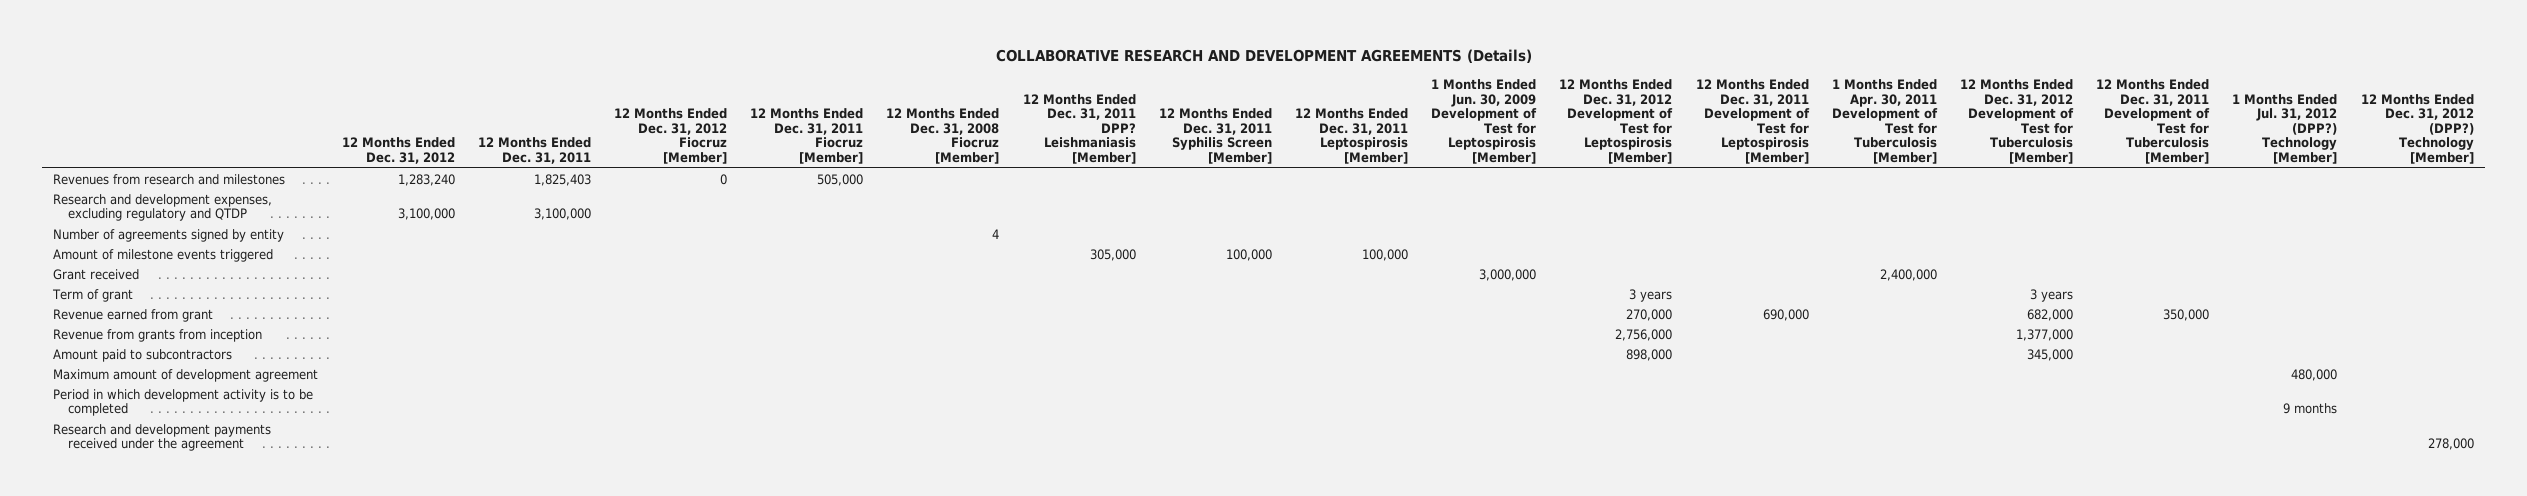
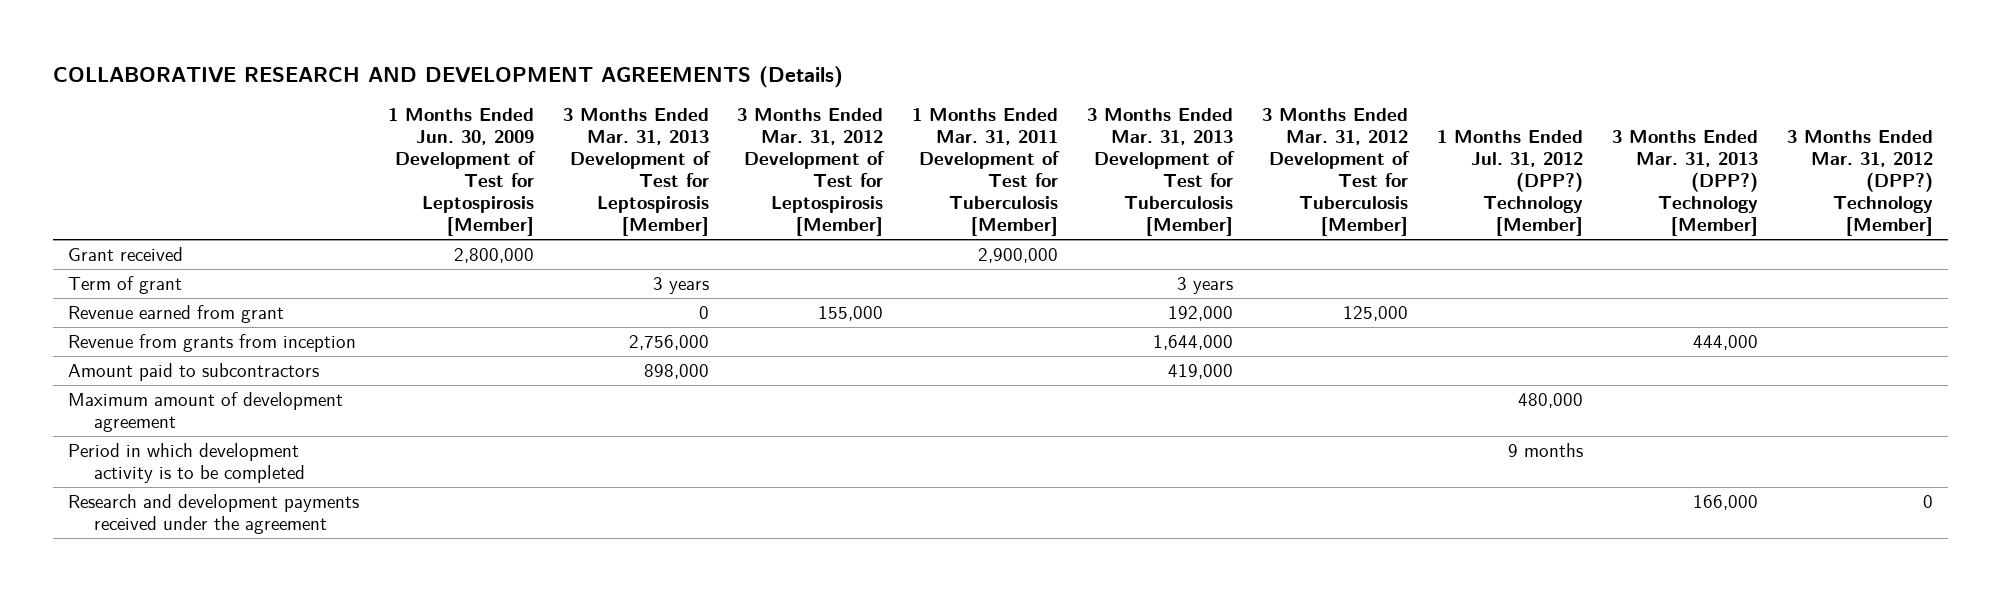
- | 12 Months Ended Dec. 31, 2012 | 12 Months Ended Dec. 31, 2011 | 12 Months Ended Dec. 31, 2012 Fiocruz [Member] | 12 Months Ended Dec. 31, 2011 Fiocruz [Member] | 12 Months Ended Dec. 31, 2008 Fiocruz [Member] | 12 Months Ended Dec. 31, 2011 DPP? Leishmaniasis [Member] | 12 Months Ended Dec. 31, 2011 Syphilis Screen [Member] | 12 Months Ended Dec. 31, 2011 Leptospirosis [Member] | 1 Months Ended Jun. 30, 2009 Development of Test for Leptospirosis [Member] | 12 Months Ended Dec. 31, 2012 Development of Test for Leptospirosis [Member] | 12 Months Ended Dec. 31, 2011 Development of Test for Leptospirosis [Member] | 1 Months Ended Apr. 30, 2011 Development of Test for Tuberculosis [Member] | 12 Months Ended Dec. 31, 2012 Development of Test for Tuberculosis [Member] | 12 Months Ended Dec. 31, 2011 Development of Test for Tuberculosis [Member] | 1 Months Ended Jul. 31, 2012 (DPP?) Technology [Member] | 12 Months Ended Dec. 31, 2012 (DPP?) Technology [Member]
+ | 1 Months Ended Jun. 30, 2009 Development of Test for Leptospirosis [Member] | 3 Months Ended Mar. 31, 2013 Development of Test for Leptospirosis [Member] | 3 Months Ended Mar. 31, 2012 Development of Test for Leptospirosis [Member] | 1 Months Ended Mar. 31, 2011 Development of Test for Tuberculosis [Member] | 3 Months Ended Mar. 31, 2013 Development of Test for Tuberculosis [Member] | 3 Months Ended Mar. 31, 2012 Development of Test for Tuberculosis [Member] | 1 Months Ended Jul. 31, 2012 (DPP?) Technology [Member] | 3 Months Ended Mar. 31, 2013 (DPP?) Technology [Member] | 3 Months Ended Mar. 31, 2012 (DPP?) Technology [Member]
- Revenues from research and milestones | 1,283,240 | 1,825,403 | 0 | 505,000 | | | | | | | | | | | |
- Research and development expenses, excluding regulatory and QTDP | 3,100,000 | 3,100,000 | | | | | | | | | | | | | |
- Number of agreements signed by entity | | | | | 4 | | | | | | | | | | |
- Amount of milestone events triggered | | | | | | 305,000 | 100,000 | 100,000 | | | | | | | |
- Grant received | | | | | | | | | 3,000,000 | | | 2,400,000 | | | |
+ Grant received | 2,800,000 | | | 2,900,000 | | | | |

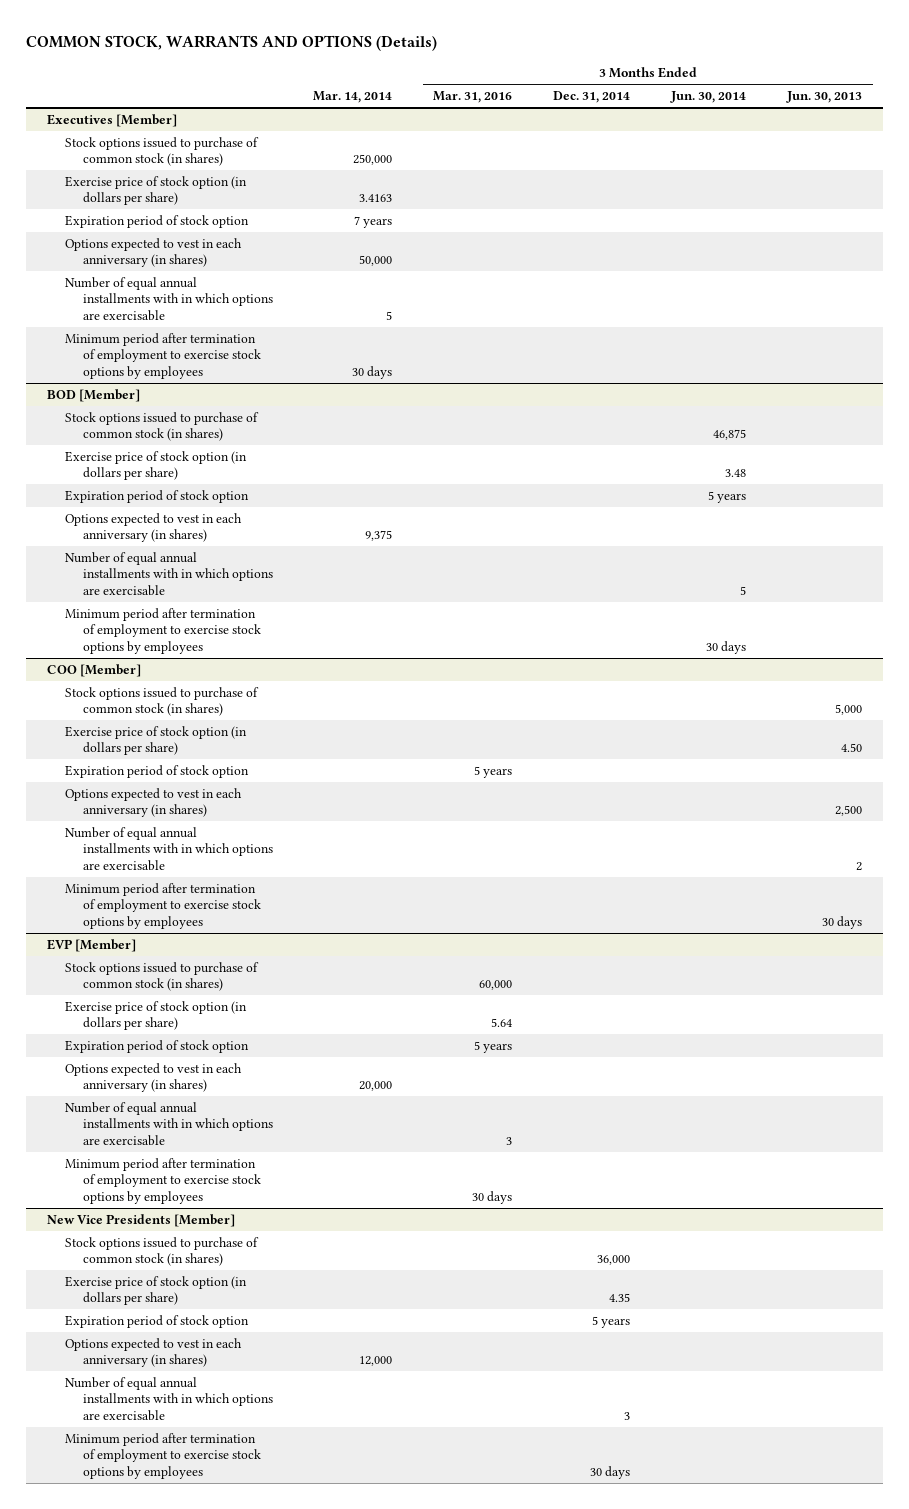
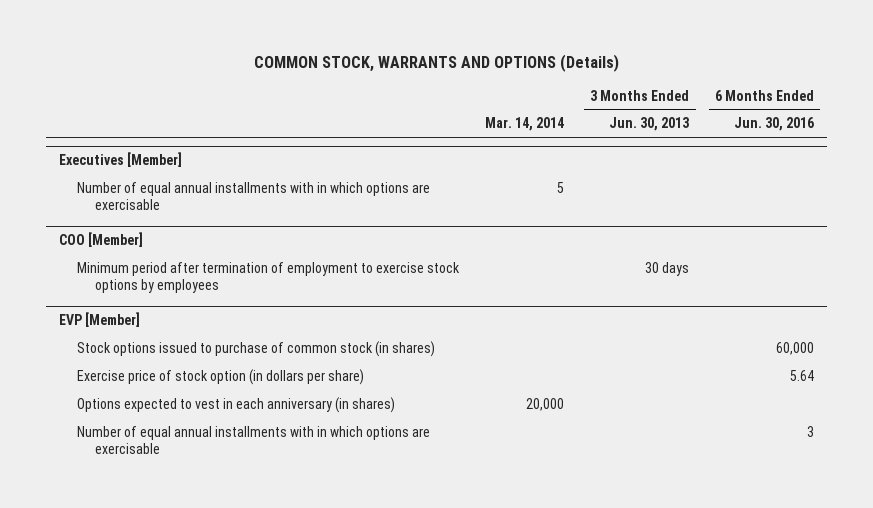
- | Mar. 14, 2014 | 3 Months Ended Mar. 31, 2016 | 3 Months Ended Dec. 31, 2014 | 3 Months Ended Jun. 30, 2014 | 3 Months Ended Jun. 30, 2013
+ | Mar. 14, 2014 | 3 Months Ended Jun. 30, 2013 | 6 Months Ended Jun. 30, 2016
@ Executives [Member]
- Stock options issued to purchase of common stock (in shares) | 250,000 | | | |
- Exercise price of stock option (in dollars per share) | 3.4163 | | | |
- Expiration period of stock option | 7 years | | | |
- Options expected to vest in each anniversary (in shares) | 50,000 | | | |
- Minimum period after termination of employment to exercise stock options by employees | 30 days | | | |
- BOD [Member]
- Stock options issued to purchase of common stock (in shares) | | | | 46,875 |
- Exercise price of stock option (in dollars per share) | | | | 3.48 |
- Expiration period of stock option | | | | 5 years |
- Options expected to vest in each anniversary (in shares) | 9,375 | | | |
- Number of equal annual installments with in which options are exercisable | | | | 5 |
- Minimum period after termination of employment to exercise stock options by employees | | | | 30 days |
@ COO [Member]
- Stock options issued to purchase of common stock (in shares) | | | | | 5,000
- Exercise price of stock option (in dollars per share) | | | | | 4.50
- Expiration period of stock option | | 5 years | | |
- Options expected to vest in each anniversary (in shares) | | | | | 2,500
- Number of equal annual installments with in which options are exercisable | | | | | 2
@ EVP [Member]
- Expiration period of stock option | | 5 years | | |
- Minimum period after termination of employment to exercise stock options by employees | | 30 days | | |
- New Vice Presidents [Member]
- Stock options issued to purchase of common stock (in shares) | | | 36,000 | |
- Exercise price of stock option (in dollars per share) | | | 4.35 | |
- Expiration period of stock option | | | 5 years | |
- Options expected to vest in each anniversary (in shares) | 12,000 | | | |
- Number of equal annual installments with in which options are exercisable | | | 3 | |
- Minimum period after termination of employment to exercise stock options by employees | | | 30 days | |

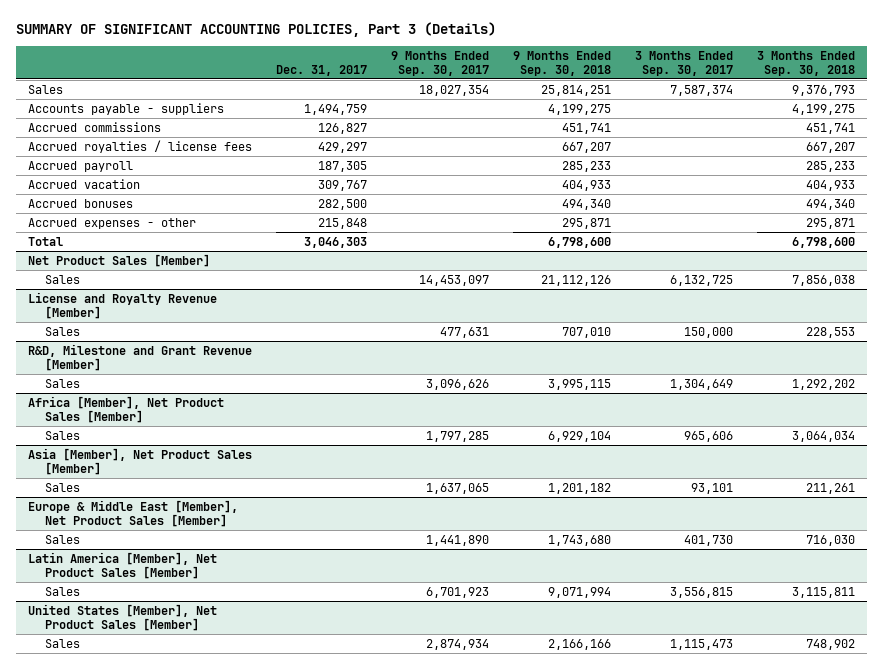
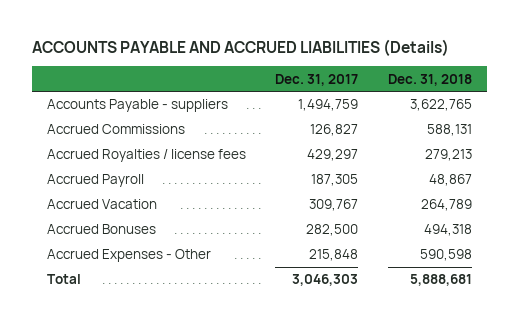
- SUMMARY OF SIGNIFICANT ACCOUNTING POLICIES, Part 3 (Details)
+ ACCOUNTS PAYABLE AND ACCRUED LIABILITIES (Details)
- | Dec. 31, 2017 | 9 Months Ended Sep. 30, 2017 | 9 Months Ended Sep. 30, 2018 | 3 Months Ended Sep. 30, 2017 | 3 Months Ended Sep. 30, 2018
+ | Dec. 31, 2017 | Dec. 31, 2018
- Sales | | 18,027,354 | 25,814,251 | 7,587,374 | 9,376,793
- Accounts payable - suppliers | 1,494,759 | | 4,199,275 | | 4,199,275
- Accrued commissions | 126,827 | | 451,741 | | 451,741
- Accrued royalties / license fees | 429,297 | | 667,207 | | 667,207
- Accrued payroll | 187,305 | | 285,233 | | 285,233
- Accrued vacation | 309,767 | | 404,933 | | 404,933
- Accrued bonuses | 282,500 | | 494,340 | | 494,340
- Accrued expenses - other | 215,848 | | 295,871 | | 295,871
+ Accounts Payable - suppliers | 1,494,759 | 3,622,765
+ Accrued Commissions | 126,827 | 588,131
+ Accrued Royalties / license fees | 429,297 | 279,213
+ Accrued Payroll | 187,305 | 48,867
+ Accrued Vacation | 309,767 | 264,789
+ Accrued Bonuses | 282,500 | 494,318
+ Accrued Expenses - Other | 215,848 | 590,598
- Net Product Sales [Member]
- Sales | | 14,453,097 | 21,112,126 | 6,132,725 | 7,856,038
- License and Royalty Revenue [Member]
- Sales | | 477,631 | 707,010 | 150,000 | 228,553
- R&D, Milestone and Grant Revenue [Member]
- Sales | | 3,096,626 | 3,995,115 | 1,304,649 | 1,292,202
- Africa [Member], Net Product Sales [Member]
- Sales | | 1,797,285 | 6,929,104 | 965,606 | 3,064,034
- Asia [Member], Net Product Sales [Member]
- Sales | | 1,637,065 | 1,201,182 | 93,101 | 211,261
- Europe & Middle East [Member], Net Product Sales [Member]
- Sales | | 1,441,890 | 1,743,680 | 401,730 | 716,030
- Latin America [Member], Net Product Sales [Member]
- Sales | | 6,701,923 | 9,071,994 | 3,556,815 | 3,115,811
- United States [Member], Net Product Sales [Member]
- Sales | | 2,874,934 | 2,166,166 | 1,115,473 | 748,902

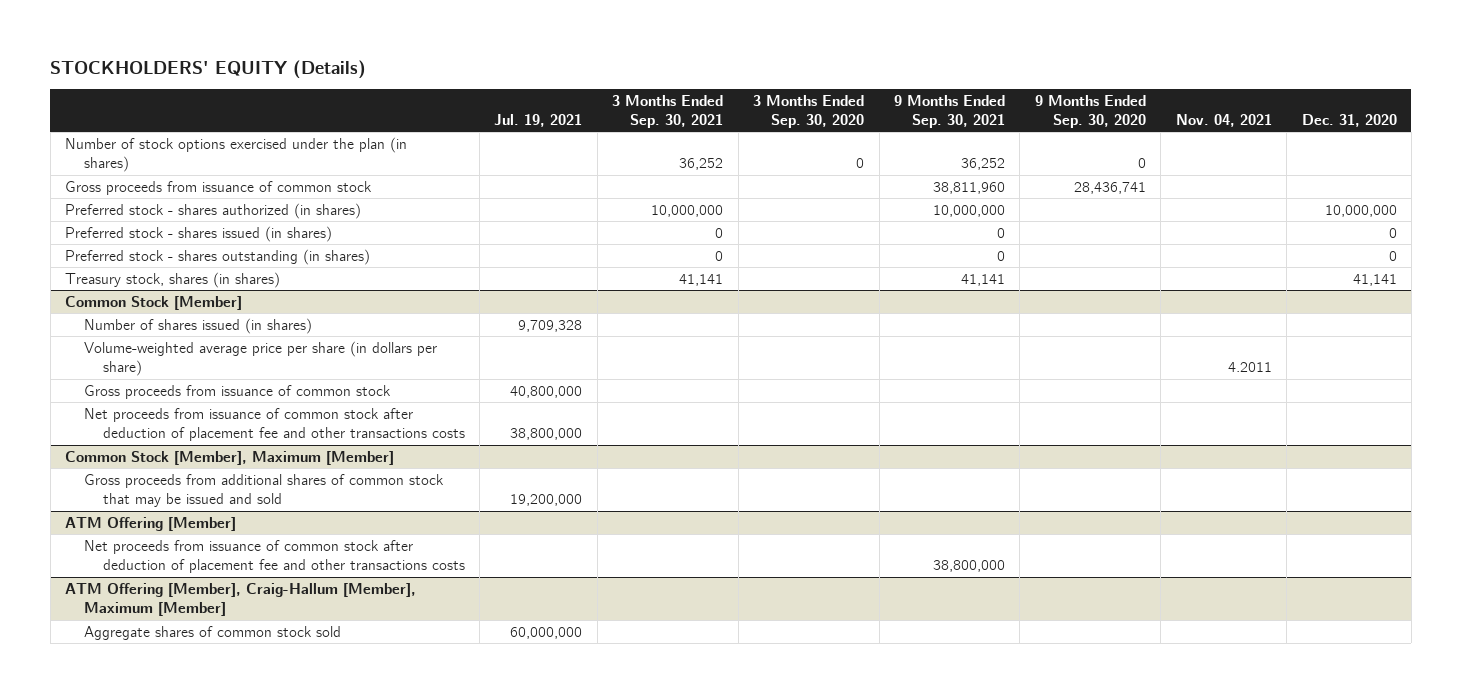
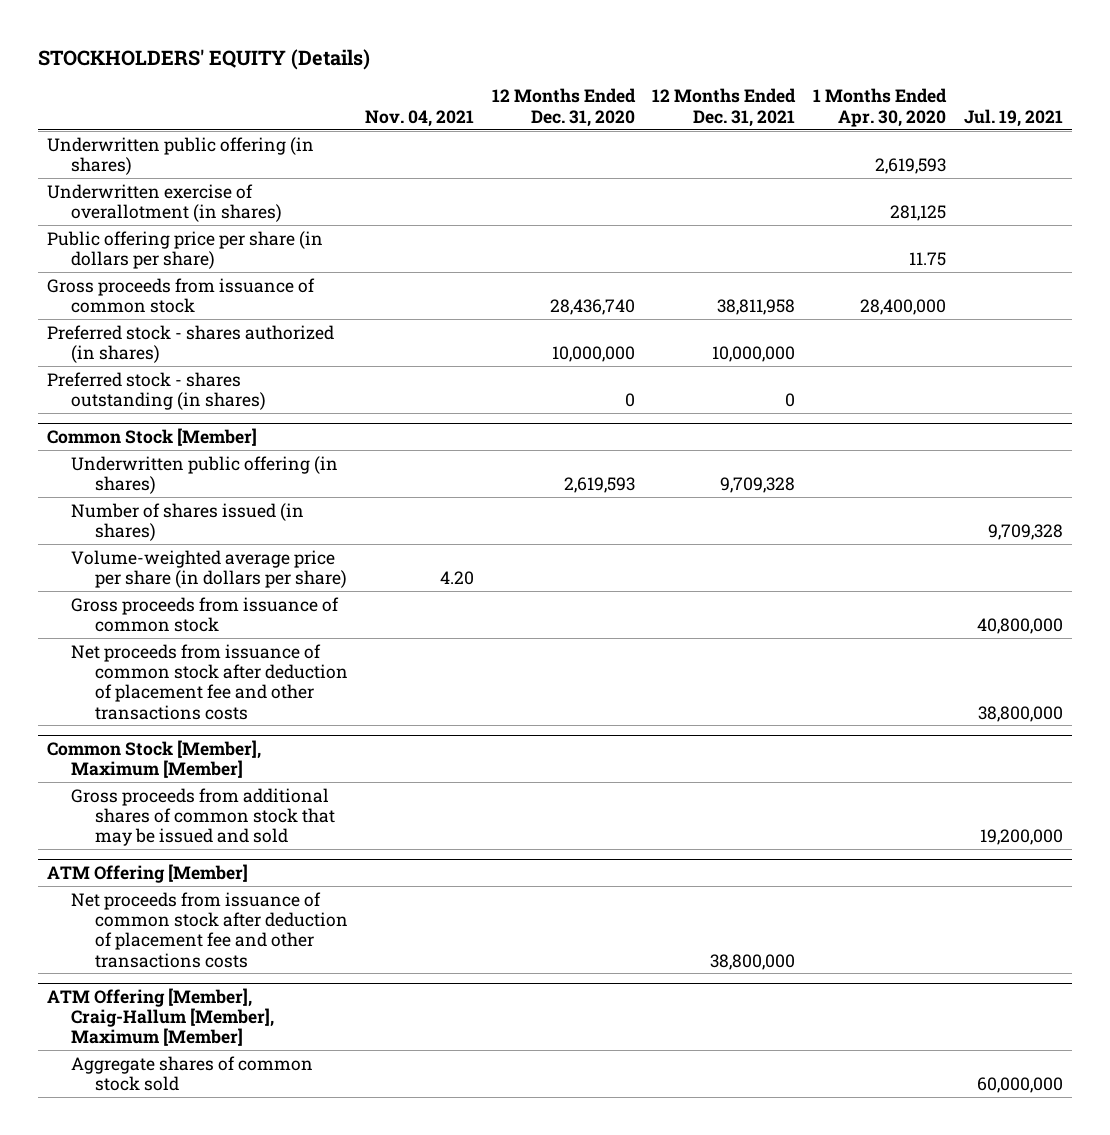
- | Jul. 19, 2021 | 3 Months Ended Sep. 30, 2021 | 3 Months Ended Sep. 30, 2020 | 9 Months Ended Sep. 30, 2021 | 9 Months Ended Sep. 30, 2020 | Nov. 04, 2021 | Dec. 31, 2020
+ | Nov. 04, 2021 | 12 Months Ended Dec. 31, 2020 | 12 Months Ended Dec. 31, 2021 | 1 Months Ended Apr. 30, 2020 | Jul. 19, 2021
- Number of stock options exercised under the plan (in shares) | | 36,252 | 0 | 36,252 | 0 | |
+ Underwritten public offering (in shares) | | | | 2,619,593 |
+ Underwritten exercise of overallotment (in shares) | | | | 281,125 |
+ Public offering price per share (in dollars per share) | | | | 11.75 |
- Preferred stock - shares issued (in shares) | | 0 | | 0 | | | 0
- Treasury stock, shares (in shares) | | 41,141 | | 41,141 | | | 41,141
@ Common Stock [Member]
+ Underwritten public offering (in shares) | | 2,619,593 | 9,709,328 | |
- Volume-weighted average price per share (in dollars per share) | | | | | | 4.2011 |
+ Volume-weighted average price per share (in dollars per share) | 4.20 | | | |

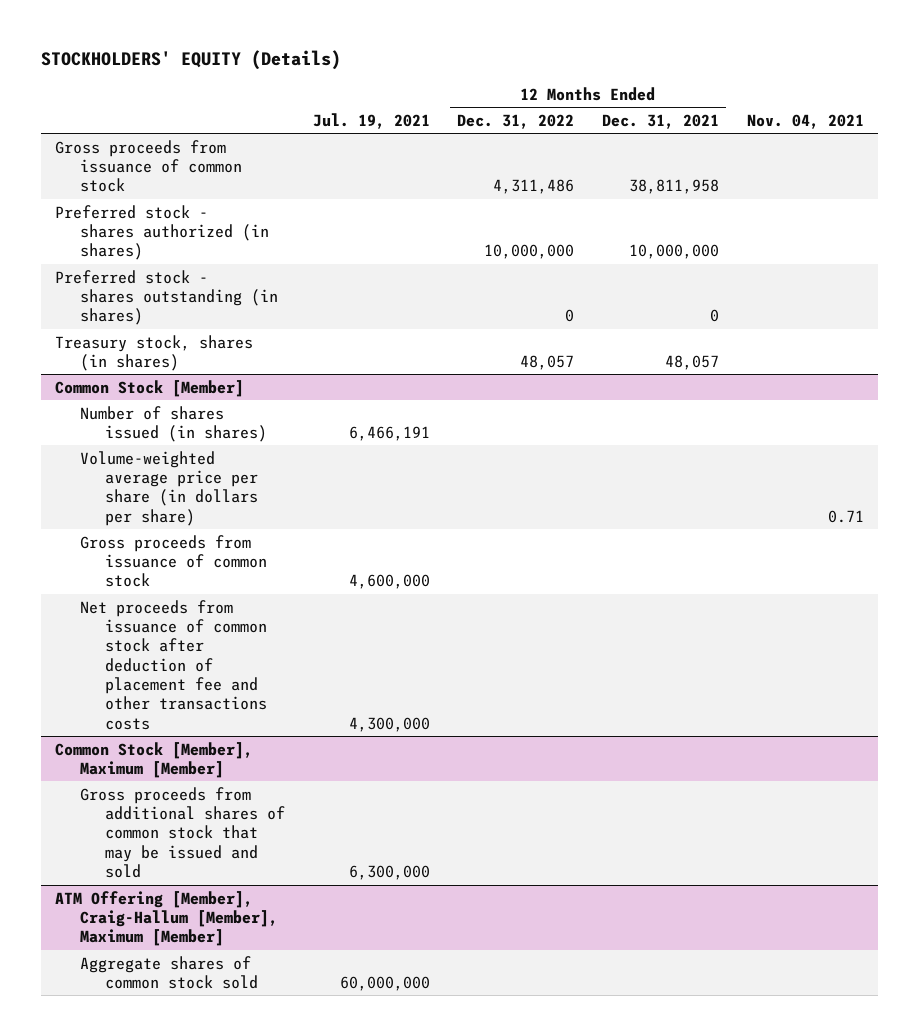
- | Nov. 04, 2021 | 12 Months Ended Dec. 31, 2020 | 12 Months Ended Dec. 31, 2021 | 1 Months Ended Apr. 30, 2020 | Jul. 19, 2021
+ | Jul. 19, 2021 | 12 Months Ended Dec. 31, 2022 | 12 Months Ended Dec. 31, 2021 | Nov. 04, 2021
- Underwritten public offering (in shares) | | | | 2,619,593 |
- Underwritten exercise of overallotment (in shares) | | | | 281,125 |
- Public offering price per share (in dollars per share) | | | | 11.75 |
+ Treasury stock, shares (in shares) | | 48,057 | 48,057 |
@ Common Stock [Member]
- Underwritten public offering (in shares) | | 2,619,593 | 9,709,328 | |
- Number of shares issued (in shares) | | | | | 9,709,328
- Volume-weighted average price per share (in dollars per share) | 4.20 | | | |
- Gross proceeds from issuance of common stock | | | | | 40,800,000
- Net proceeds from issuance of common stock after deduction of placement fee and other transactions costs | | | | | 38,800,000
+ Number of shares issued (in shares) | 6,466,191 | | |
+ Volume-weighted average price per share (in dollars per share) | | | | 0.71
+ Gross proceeds from issuance of common stock | 4,600,000 | | |
+ Net proceeds from issuance of common stock after deduction of placement fee and other transactions costs | 4,300,000 | | |
@ Common Stock [Member], Maximum [Member]
- Gross proceeds from additional shares of common stock that may be issued and sold | | | | | 19,200,000
- ATM Offering [Member]
- Net proceeds from issuance of common stock after deduction of placement fee and other transactions costs | | | 38,800,000 | |
@ Common Stock [Member], Maximum [Member]
+ Gross proceeds from additional shares of common stock that may be issued and sold | 6,300,000 | | |

